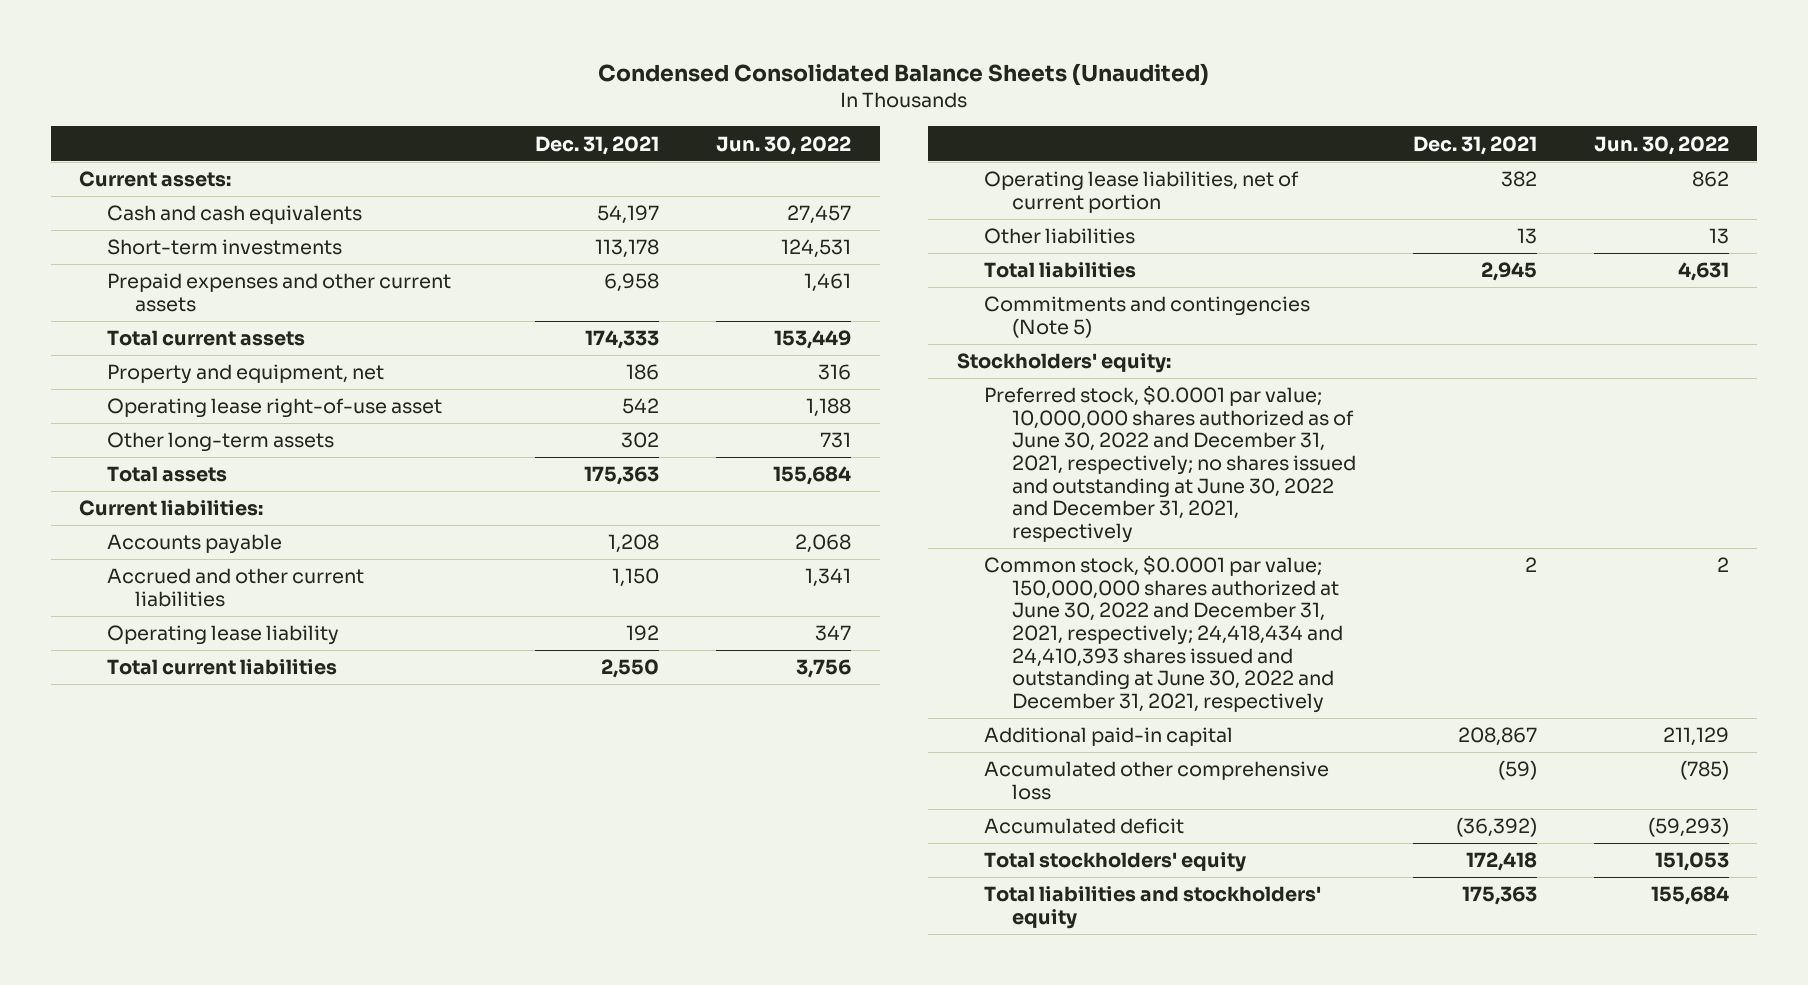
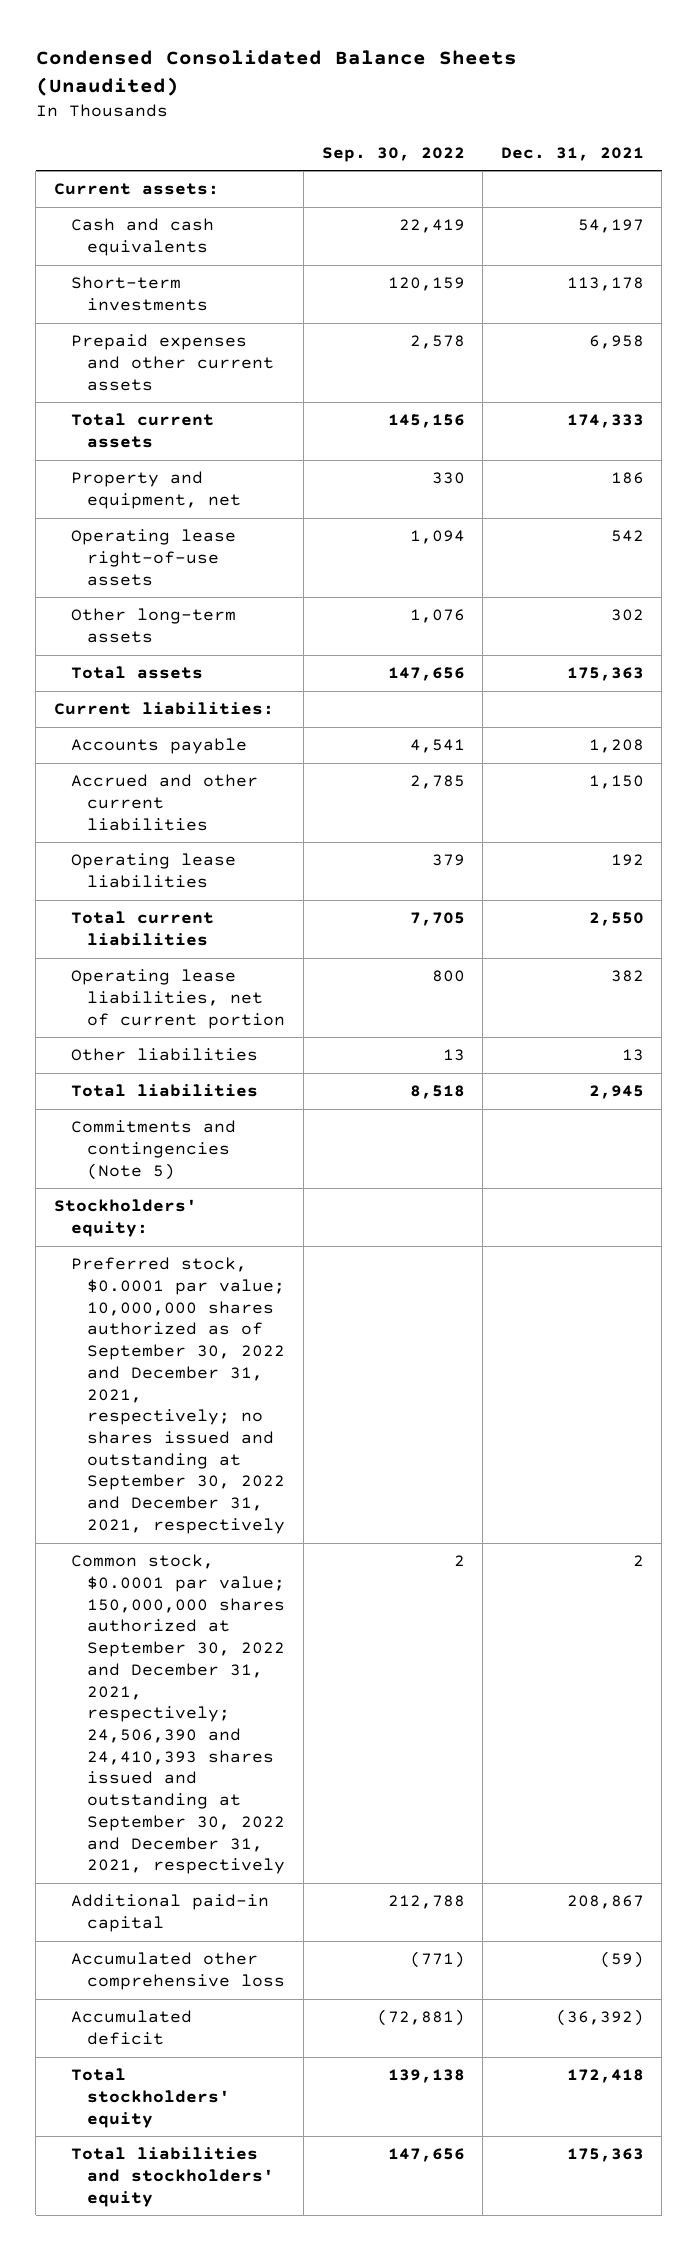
- | Dec. 31, 2021 | Jun. 30, 2022
+ | Sep. 30, 2022 | Dec. 31, 2021
- Operating lease right-of-use asset | 542 | 1,188
+ Operating lease right-of-use assets | 1,094 | 542
- Operating lease liability | 192 | 347
+ Operating lease liabilities | 379 | 192
- Preferred stock, $0.0001 par value; 10,000,000 shares authorized as of June 30, 2022 and December 31, 2021, respectively; no shares issued and outstanding at June 30, 2022 and December 31, 2021, respectively
- Common stock, $0.0001 par value; 150,000,000 shares authorized at June 30, 2022 and December 31, 2021, respectively; 24,418,434 and 24,410,393 shares issued and outstanding at June 30, 2022 and December 31, 2021, respectively | 2 | 2
+ Preferred stock, $0.0001 par value; 10,000,000 shares authorized as of September 30, 2022 and December 31, 2021, respectively; no shares issued and outstanding at September 30, 2022 and December 31, 2021, respectively
+ Common stock, $0.0001 par value; 150,000,000 shares authorized at September 30, 2022 and December 31, 2021, respectively; 24,506,390 and 24,410,393 shares issued and outstanding at September 30, 2022 and December 31, 2021, respectively | 2 | 2

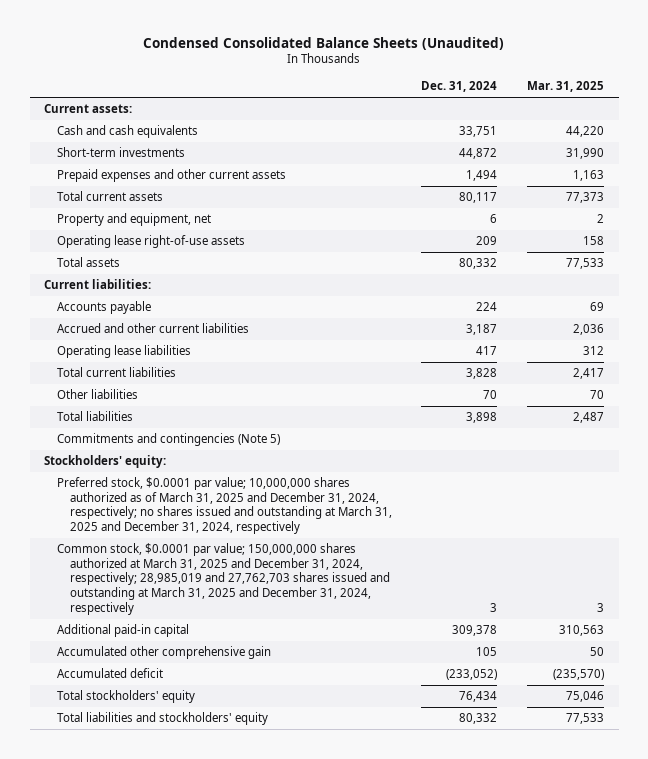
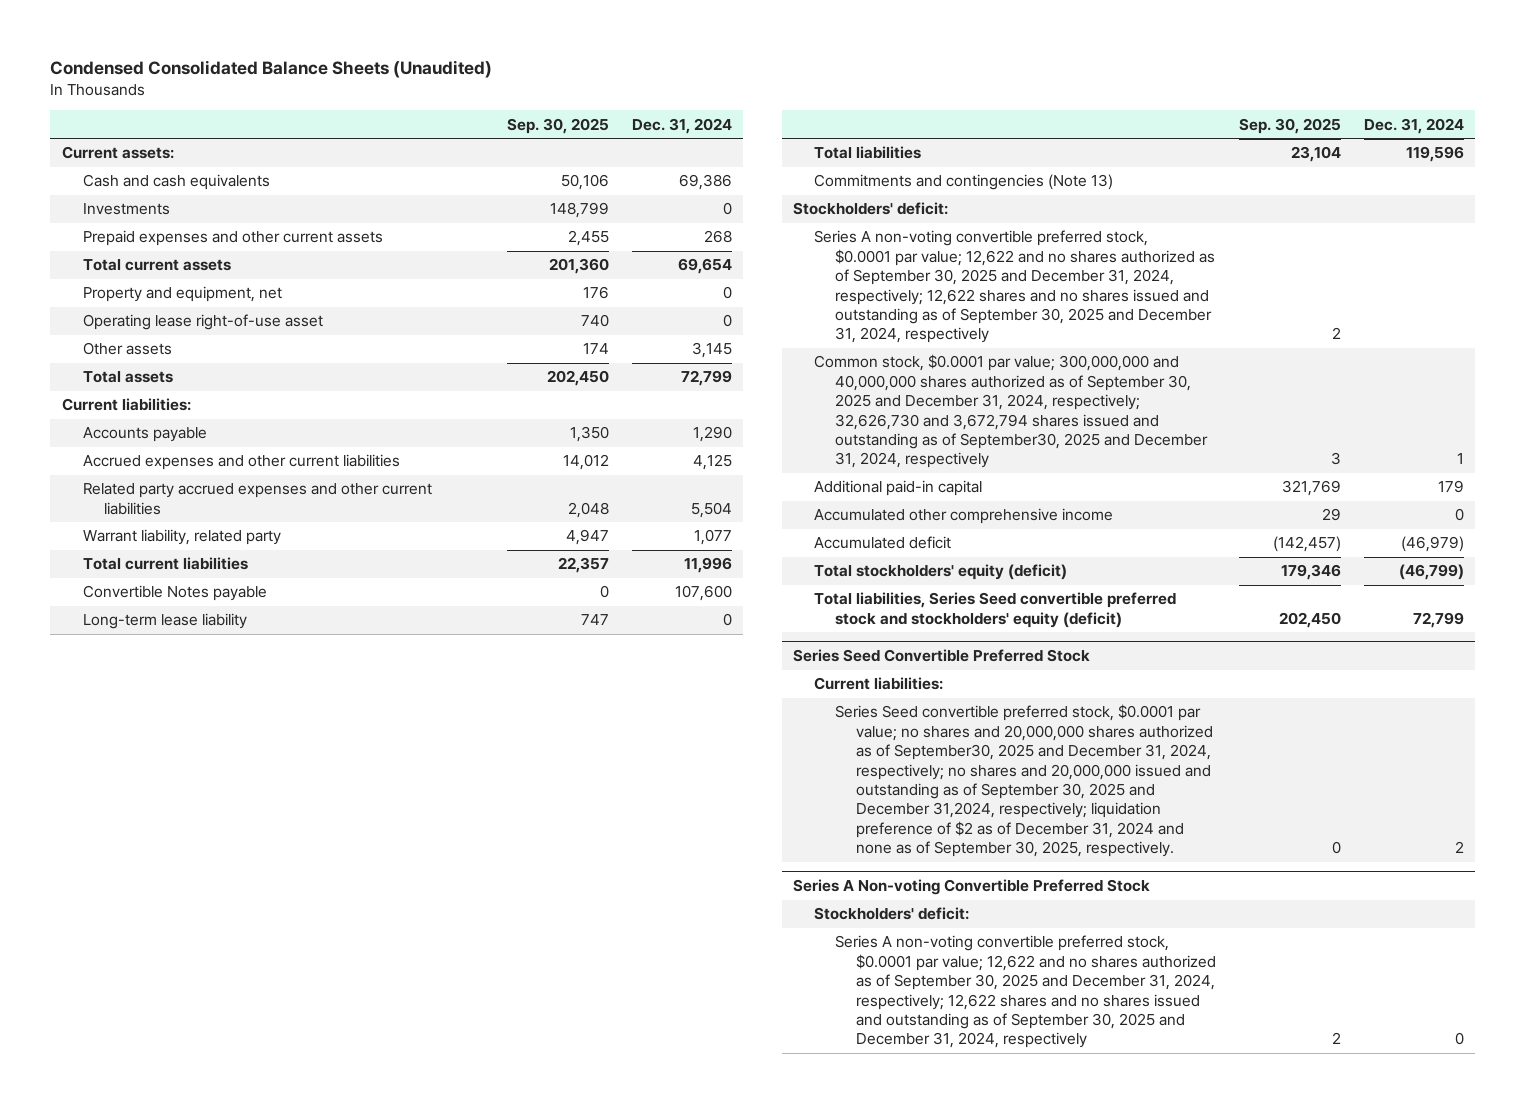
- | Dec. 31, 2024 | Mar. 31, 2025
+ | Sep. 30, 2025 | Dec. 31, 2024
- Cash and cash equivalents | 33,751 | 44,220
- Short-term investments | 44,872 | 31,990
- Prepaid expenses and other current assets | 1,494 | 1,163
- Total current assets | 80,117 | 77,373
- Property and equipment, net | 6 | 2
- Operating lease right-of-use assets | 209 | 158
- Total assets | 80,332 | 77,533
+ Cash and cash equivalents | 50,106 | 69,386
+ Investments | 148,799 | 0
+ Prepaid expenses and other current assets | 2,455 | 268
+ Total current assets | 201,360 | 69,654
+ Property and equipment, net | 176 | 0
+ Operating lease right-of-use asset | 740 | 0
+ Other assets | 174 | 3,145
+ Total assets | 202,450 | 72,799
- Accounts payable | 224 | 69
- Accrued and other current liabilities | 3,187 | 2,036
- Operating lease liabilities | 417 | 312
- Total current liabilities | 3,828 | 2,417
- Other liabilities | 70 | 70
- Total liabilities | 3,898 | 2,487
- Commitments and contingencies (Note 5)
- Stockholders' equity:
- Preferred stock, $0.0001 par value; 10,000,000 shares authorized as of March 31, 2025 and December 31, 2024, respectively; no shares issued and outstanding at March 31, 2025 and December 31, 2024, respectively
- Common stock, $0.0001 par value; 150,000,000 shares authorized at March 31, 2025 and December 31, 2024, respectively; 28,985,019 and 27,762,703 shares issued and outstanding at March 31, 2025 and December 31, 2024, respectively | 3 | 3
- Additional paid-in capital | 309,378 | 310,563
- Accumulated other comprehensive gain | 105 | 50
- Accumulated deficit | (233,052) | (235,570)
- Total stockholders' equity | 76,434 | 75,046
- Total liabilities and stockholders' equity | 80,332 | 77,533
+ Accounts payable | 1,350 | 1,290
+ Accrued expenses and other current liabilities | 14,012 | 4,125
+ Related party accrued expenses and other current liabilities | 2,048 | 5,504
+ Warrant liability, related party | 4,947 | 1,077
+ Total current liabilities | 22,357 | 11,996
+ Convertible Notes payable | 0 | 107,600
+ Long-term lease liability | 747 | 0
+ Total liabilities | 23,104 | 119,596
+ Commitments and contingencies (Note 13)
+ Stockholders' deficit:
+ Series A non-voting convertible preferred stock, $0.0001 par value; 12,622 and no shares authorized as of September 30, 2025 and December 31, 2024, respectively; 12,622 shares and no shares issued and outstanding as of September 30, 2025 and December 31, 2024, respectively | 2 |
+ Common stock, $0.0001 par value; 300,000,000 and 40,000,000 shares authorized as of September 30, 2025 and December 31, 2024, respectively; 32,626,730 and 3,672,794 shares issued and outstanding as of September30, 2025 and December 31, 2024, respectively | 3 | 1
+ Additional paid-in capital | 321,769 | 179
+ Accumulated other comprehensive income | 29 | 0
+ Accumulated deficit | (142,457) | (46,979)
+ Total stockholders' equity (deficit) | 179,346 | (46,799)
+ Total liabilities, Series Seed convertible preferred stock and stockholders' equity (deficit) | 202,450 | 72,799
+ Series Seed Convertible Preferred Stock
+ Current liabilities:
+ Series Seed convertible preferred stock, $0.0001 par value; no shares and 20,000,000 shares authorized as of September30, 2025 and December 31, 2024, respectively; no shares and 20,000,000 issued and outstanding as of September 30, 2025 and December 31,2024, respectively; liquidation preference of $2 as of December 31, 2024 and none as of September 30, 2025, respectively. | 0 | 2
+ Series A Non-voting Convertible Preferred Stock
+ Stockholders' deficit:
+ Series A non-voting convertible preferred stock, $0.0001 par value; 12,622 and no shares authorized as of September 30, 2025 and December 31, 2024, respectively; 12,622 shares and no shares issued and outstanding as of September 30, 2025 and December 31, 2024, respectively | 2 | 0

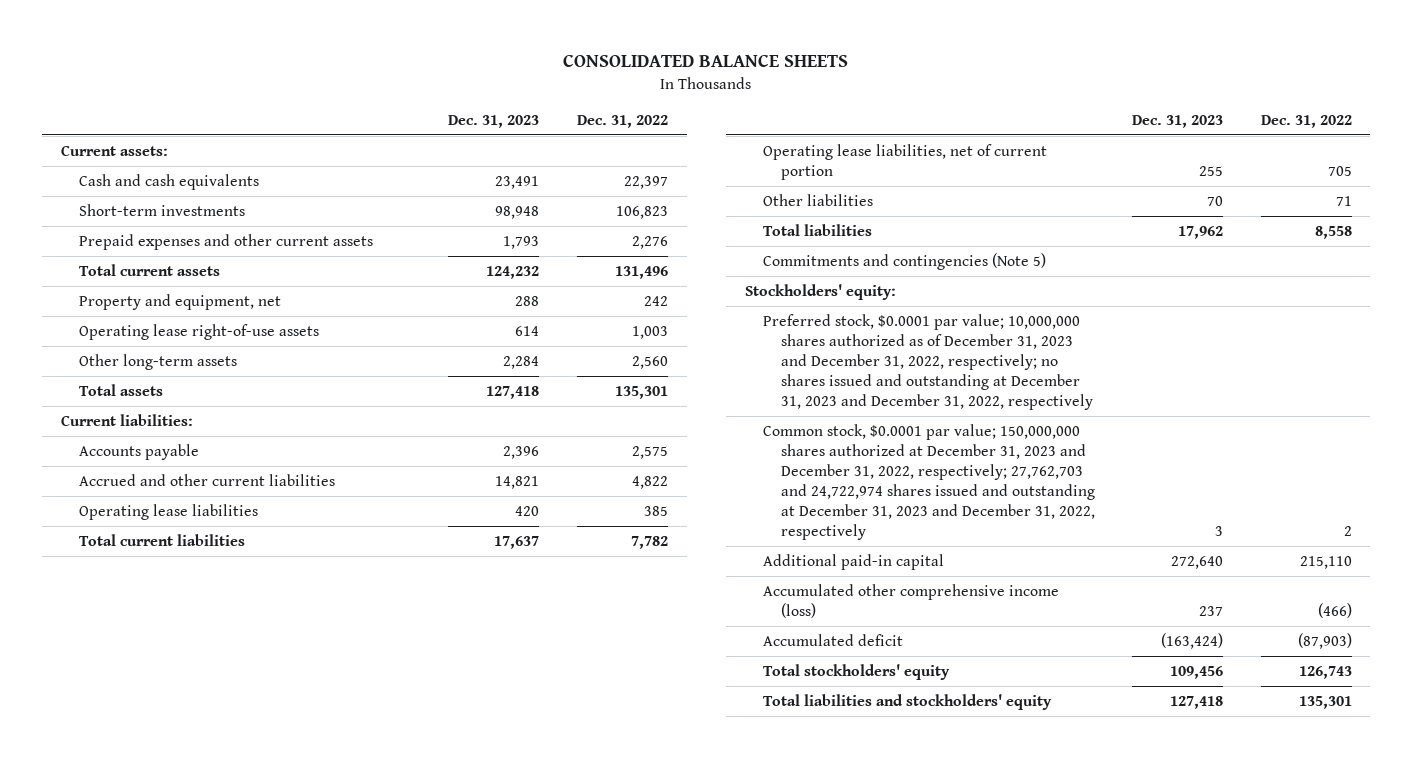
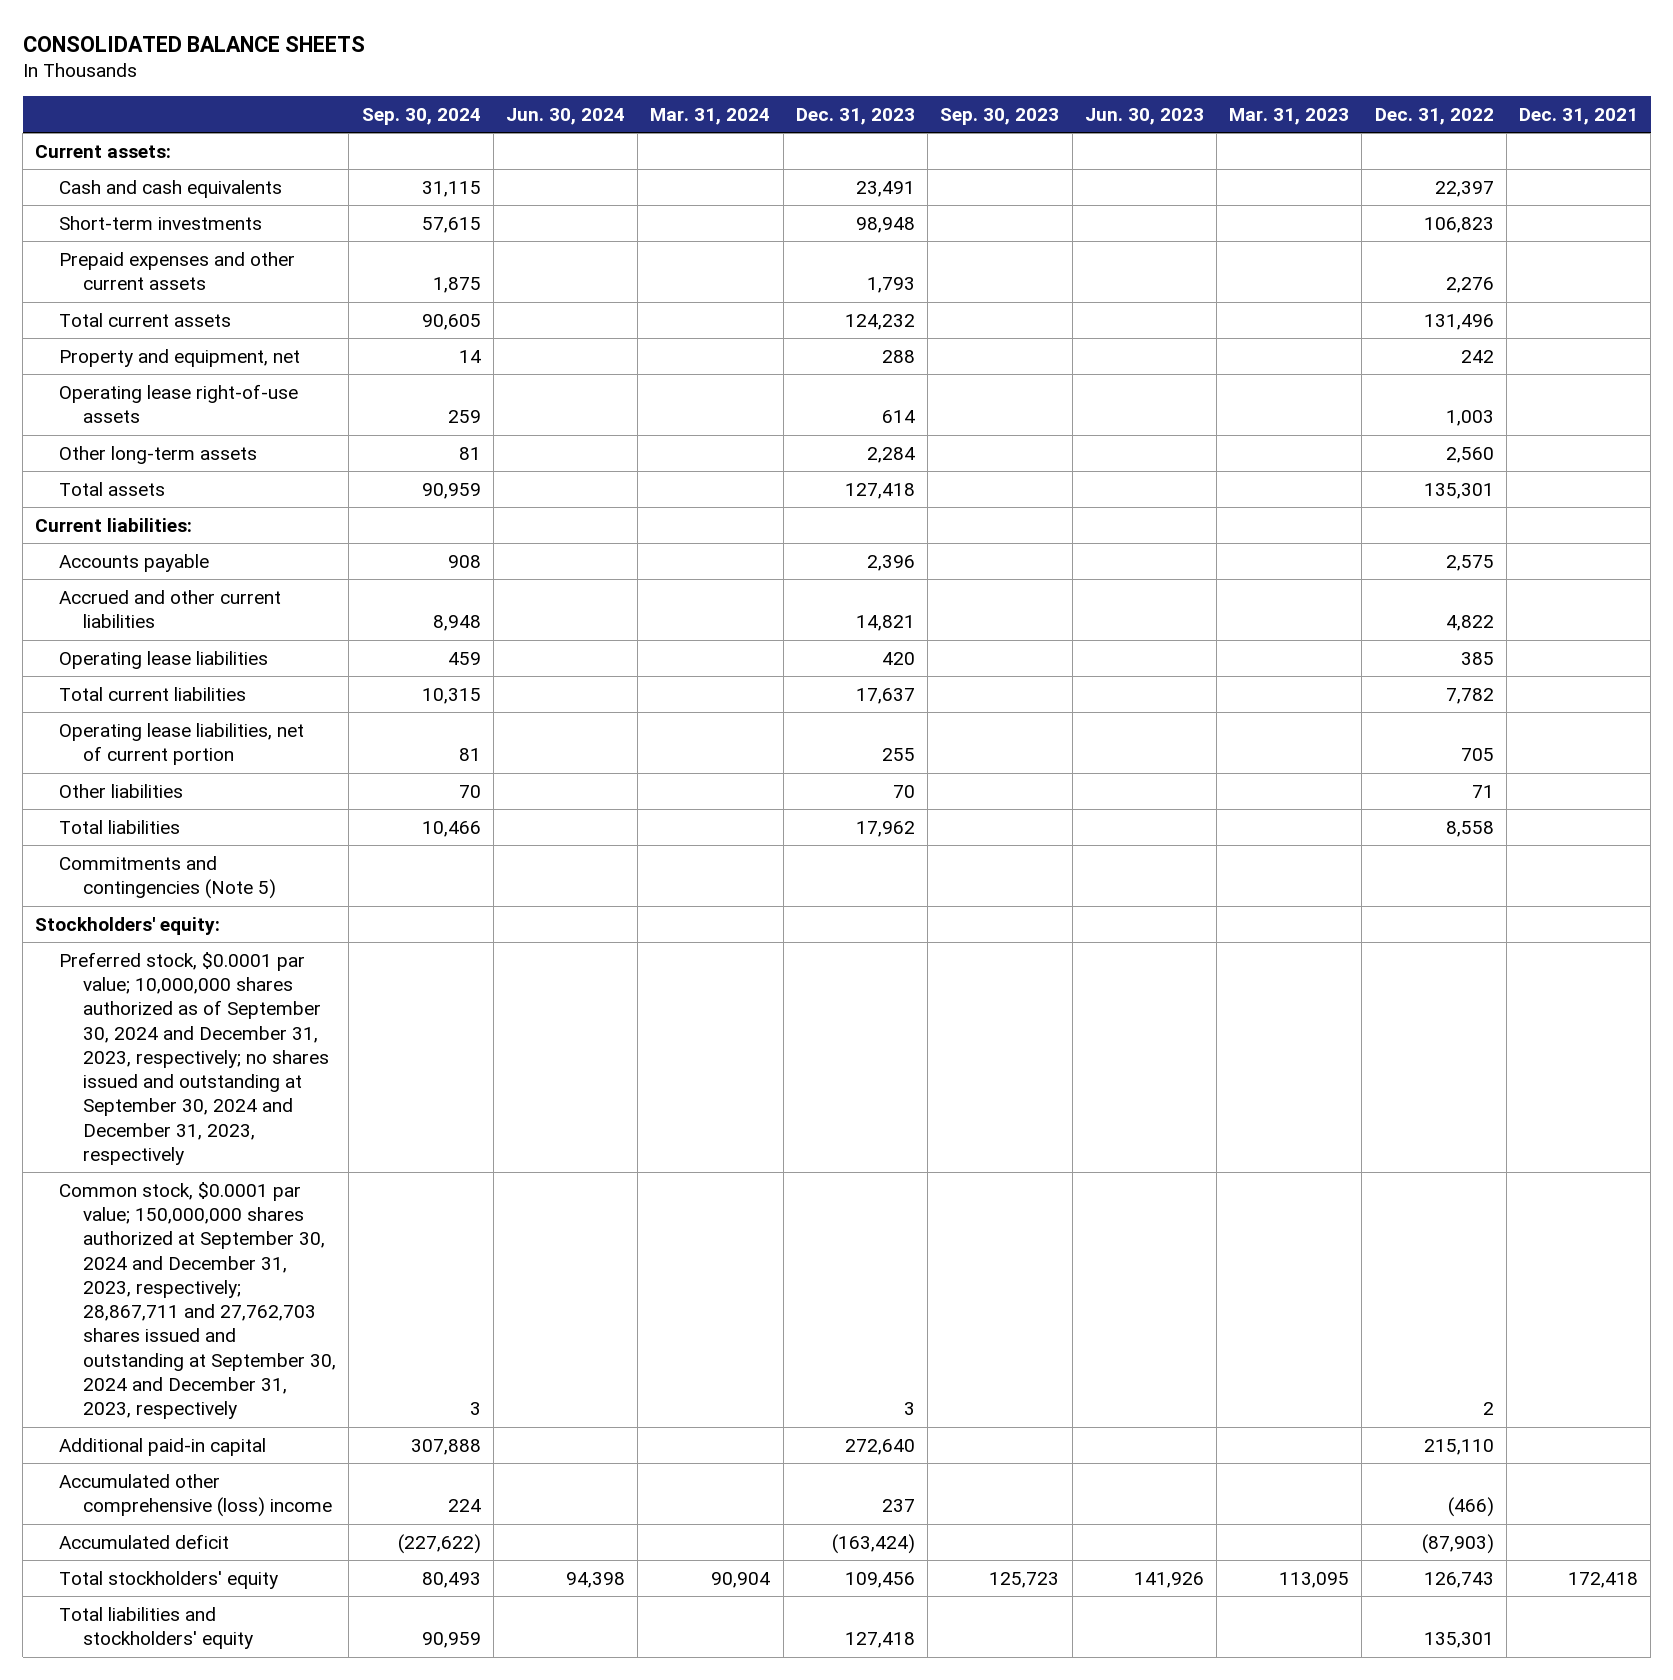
- | Dec. 31, 2023 | Dec. 31, 2022
+ | Sep. 30, 2024 | Jun. 30, 2024 | Mar. 31, 2024 | Dec. 31, 2023 | Sep. 30, 2023 | Jun. 30, 2023 | Mar. 31, 2023 | Dec. 31, 2022 | Dec. 31, 2021
- Preferred stock, $0.0001 par value; 10,000,000 shares authorized as of December 31, 2023 and December 31, 2022, respectively; no shares issued and outstanding at December 31, 2023 and December 31, 2022, respectively
- Common stock, $0.0001 par value; 150,000,000 shares authorized at December 31, 2023 and December 31, 2022, respectively; 27,762,703 and 24,722,974 shares issued and outstanding at December 31, 2023 and December 31, 2022, respectively | 3 | 2
+ Preferred stock, $0.0001 par value; 10,000,000 shares authorized as of September 30, 2024 and December 31, 2023, respectively; no shares issued and outstanding at September 30, 2024 and December 31, 2023, respectively
+ Common stock, $0.0001 par value; 150,000,000 shares authorized at September 30, 2024 and December 31, 2023, respectively; 28,867,711 and 27,762,703 shares issued and outstanding at September 30, 2024 and December 31, 2023, respectively | 3 | | | 3 | | | | 2 |
- Accumulated other comprehensive income (loss) | 237 | (466)
+ Accumulated other comprehensive (loss) income | 224 | | | 237 | | | | (466) |

